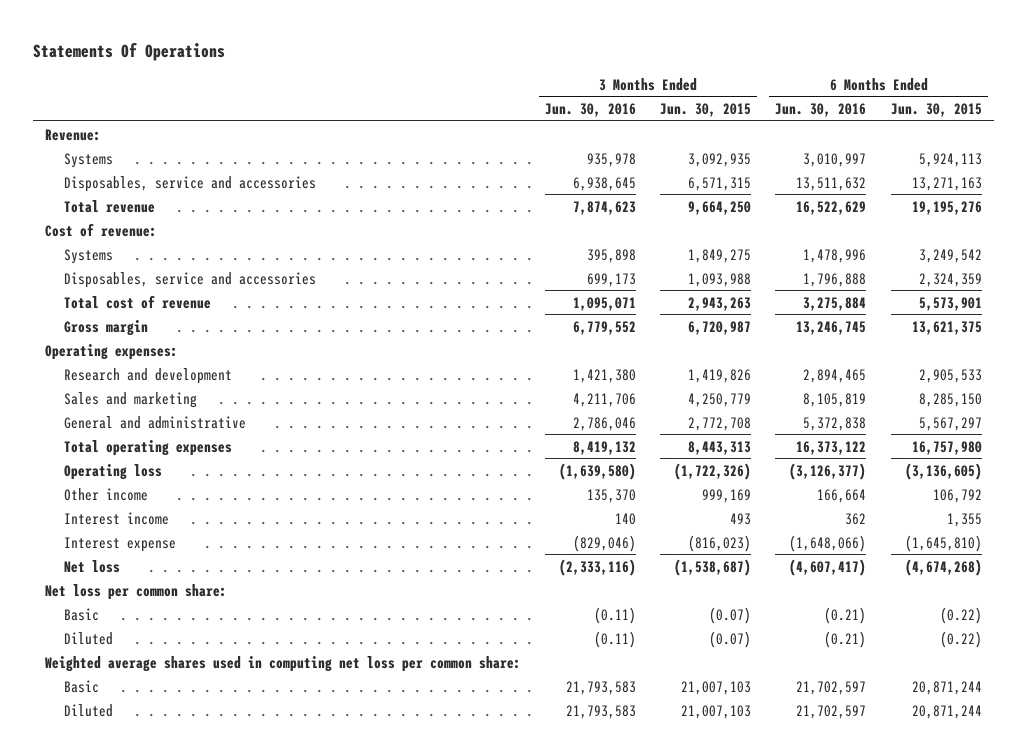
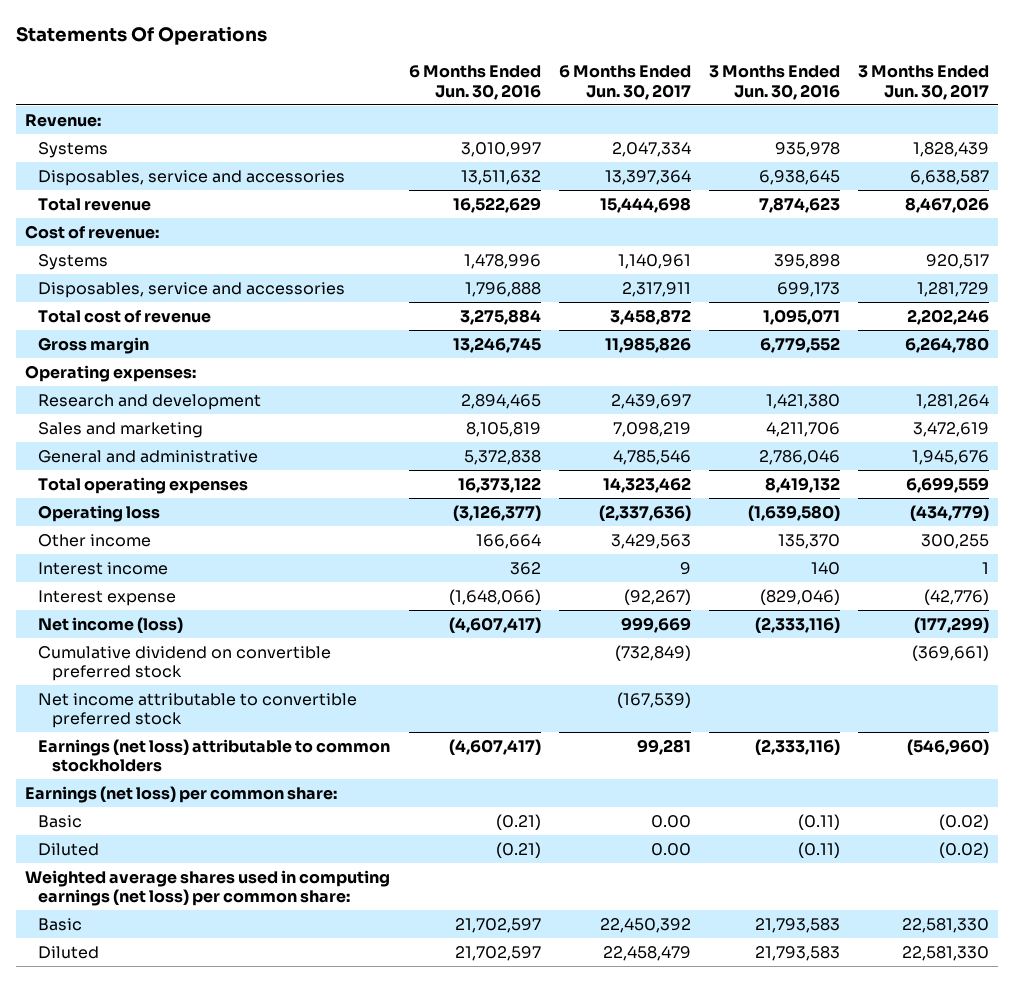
- | 3 Months Ended Jun. 30, 2016 | 3 Months Ended Jun. 30, 2015 | 6 Months Ended Jun. 30, 2016 | 6 Months Ended Jun. 30, 2015
+ | 6 Months Ended Jun. 30, 2016 | 6 Months Ended Jun. 30, 2017 | 3 Months Ended Jun. 30, 2016 | 3 Months Ended Jun. 30, 2017
- Net loss | (2,333,116) | (1,538,687) | (4,607,417) | (4,674,268)
- Net loss per common share:
+ Net income (loss) | (4,607,417) | 999,669 | (2,333,116) | (177,299)
+ Cumulative dividend on convertible preferred stock | | (732,849) | | (369,661)
+ Net income attributable to convertible preferred stock | | (167,539) | |
+ Earnings (net loss) attributable to common stockholders | (4,607,417) | 99,281 | (2,333,116) | (546,960)
+ Earnings (net loss) per common share:
- Weighted average shares used in computing net loss per common share:
+ Weighted average shares used in computing earnings (net loss) per common share:

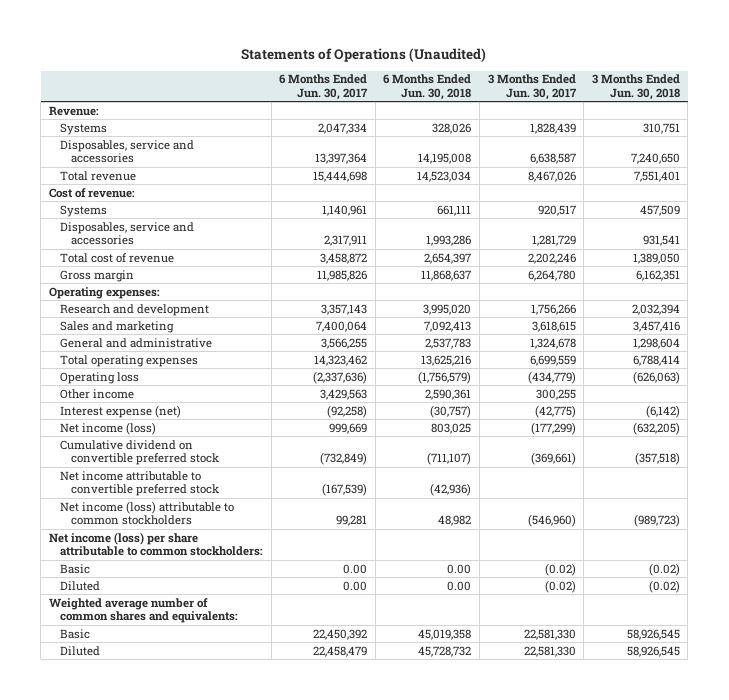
- Statements Of Operations
+ Statements of Operations (Unaudited)
- | 6 Months Ended Jun. 30, 2016 | 6 Months Ended Jun. 30, 2017 | 3 Months Ended Jun. 30, 2016 | 3 Months Ended Jun. 30, 2017
+ | 6 Months Ended Jun. 30, 2017 | 6 Months Ended Jun. 30, 2018 | 3 Months Ended Jun. 30, 2017 | 3 Months Ended Jun. 30, 2018
- Research and development | 2,894,465 | 2,439,697 | 1,421,380 | 1,281,264
- Sales and marketing | 8,105,819 | 7,098,219 | 4,211,706 | 3,472,619
- General and administrative | 5,372,838 | 4,785,546 | 2,786,046 | 1,945,676
+ Research and development | 3,357,143 | 3,995,020 | 1,756,266 | 2,032,394
+ Sales and marketing | 7,400,064 | 7,092,413 | 3,618,615 | 3,457,416
+ General and administrative | 3,566,255 | 2,537,783 | 1,324,678 | 1,298,604
- Interest income | 362 | 9 | 140 | 1
- Interest expense | (1,648,066) | (92,267) | (829,046) | (42,776)
+ Interest expense (net) | (92,258) | (30,757) | (42,775) | (6,142)
- Earnings (net loss) attributable to common stockholders | (4,607,417) | 99,281 | (2,333,116) | (546,960)
- Earnings (net loss) per common share:
+ Net income (loss) attributable to common stockholders | 99,281 | 48,982 | (546,960) | (989,723)
+ Net income (loss) per share attributable to common stockholders:
- Weighted average shares used in computing earnings (net loss) per common share:
+ Weighted average number of common shares and equivalents:

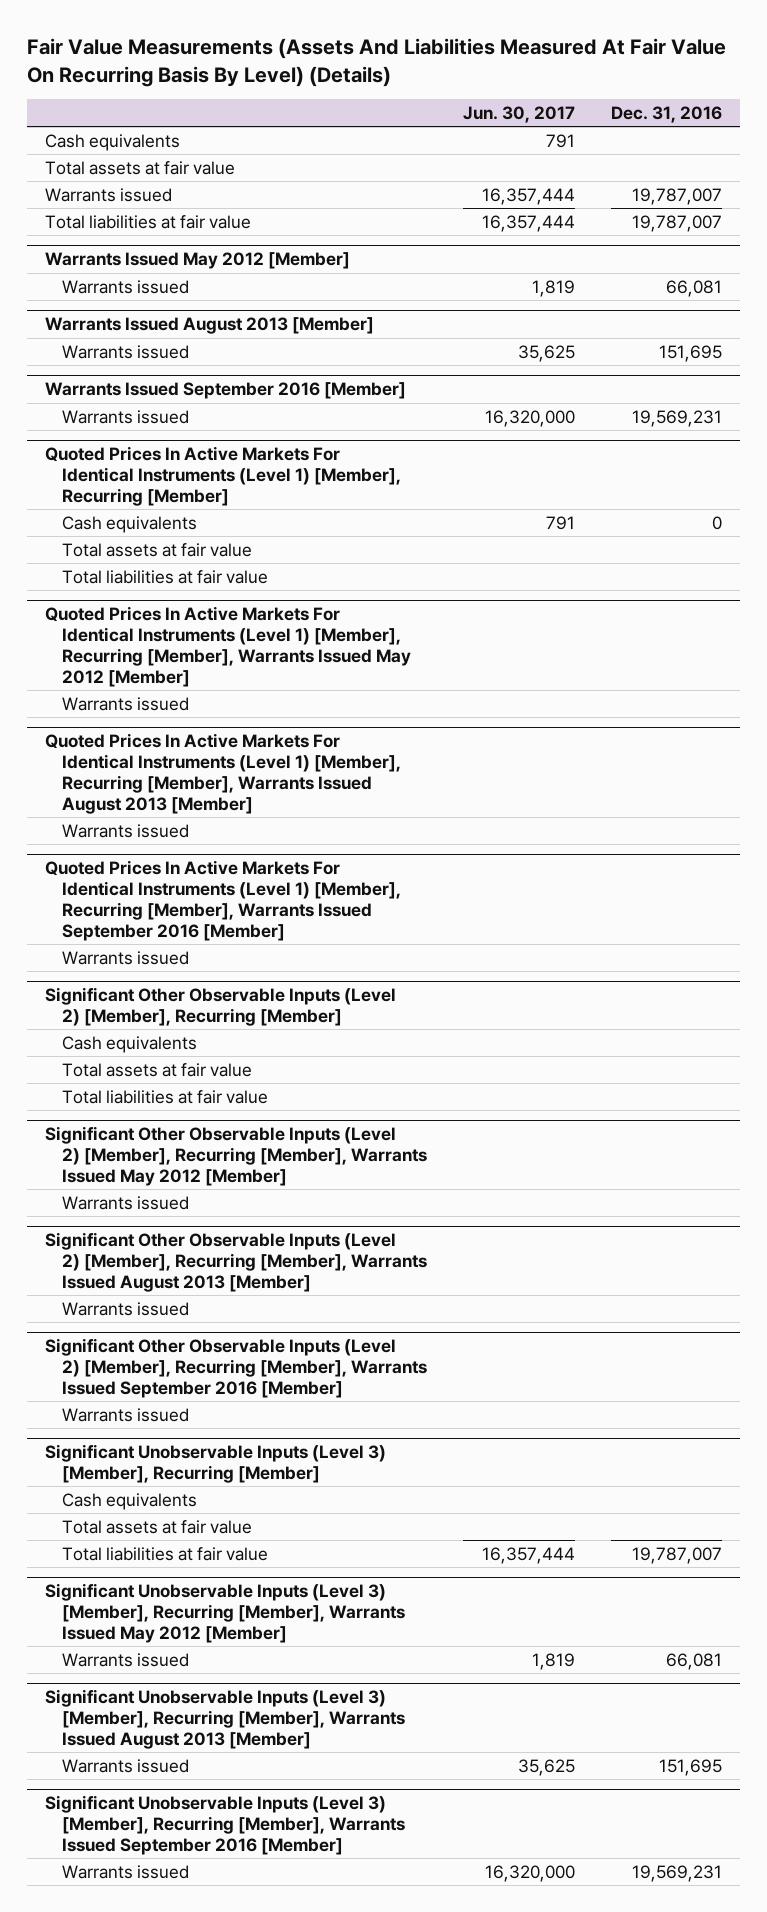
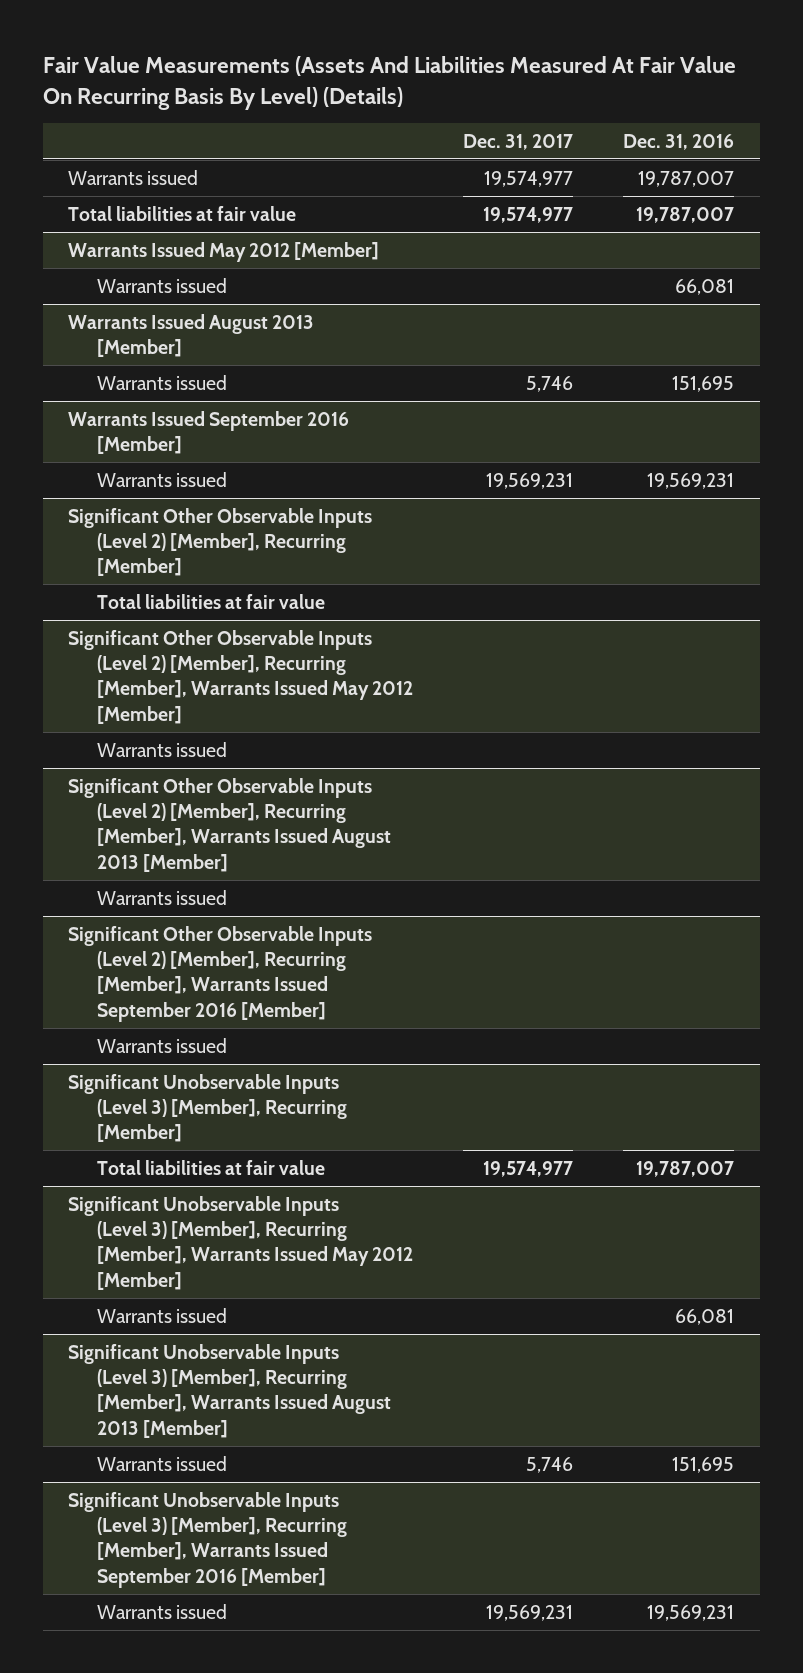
- | Jun. 30, 2017 | Dec. 31, 2016
+ | Dec. 31, 2017 | Dec. 31, 2016
- Cash equivalents | 791 |
- Total assets at fair value
- Quoted Prices In Active Markets For Identical Instruments (Level 1) [Member], Recurring [Member]
- Cash equivalents | 791 | 0
- Total assets at fair value
- Total liabilities at fair value
- Quoted Prices In Active Markets For Identical Instruments (Level 1) [Member], Recurring [Member], Warrants Issued May 2012 [Member]
- Warrants issued
- Quoted Prices In Active Markets For Identical Instruments (Level 1) [Member], Recurring [Member], Warrants Issued August 2013 [Member]
- Warrants issued
- Quoted Prices In Active Markets For Identical Instruments (Level 1) [Member], Recurring [Member], Warrants Issued September 2016 [Member]
- Warrants issued
@ Significant Other Observable Inputs (Level 2) [Member], Recurring [Member]
- Cash equivalents
- Total assets at fair value
@ Significant Unobservable Inputs (Level 3) [Member], Recurring [Member]
- Cash equivalents
- Total assets at fair value

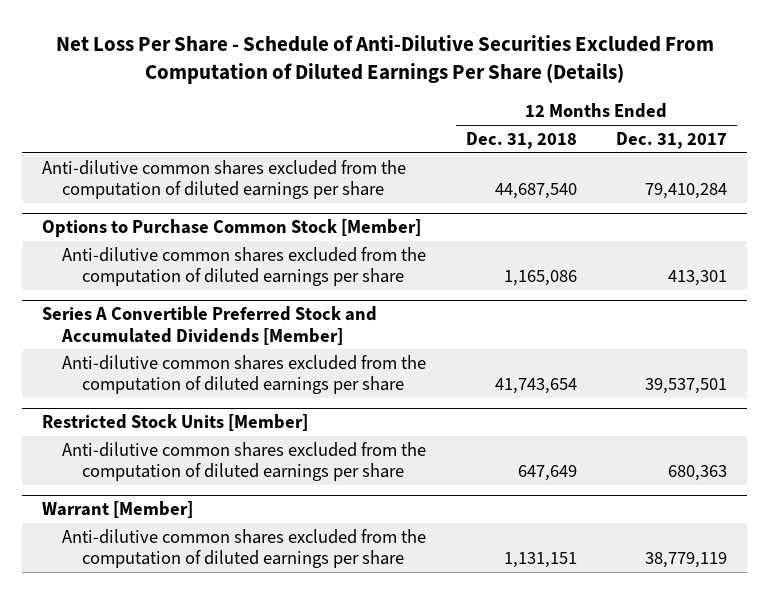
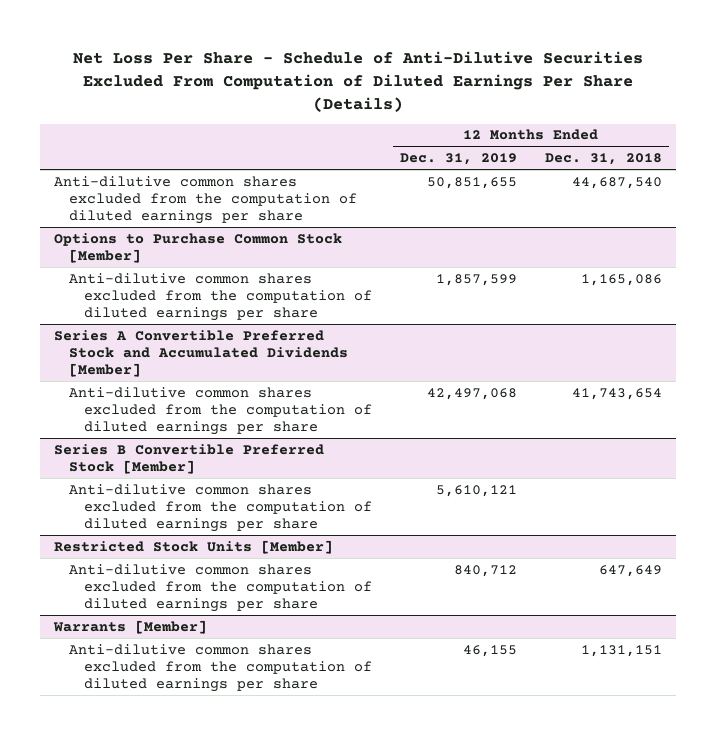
- | 12 Months Ended Dec. 31, 2018 | 12 Months Ended Dec. 31, 2017
+ | 12 Months Ended Dec. 31, 2019 | 12 Months Ended Dec. 31, 2018
+ Series B Convertible Preferred Stock [Member]
+ Anti-dilutive common shares excluded from the computation of diluted earnings per share | 5,610,121 |
- Warrant [Member]
+ Warrants [Member]

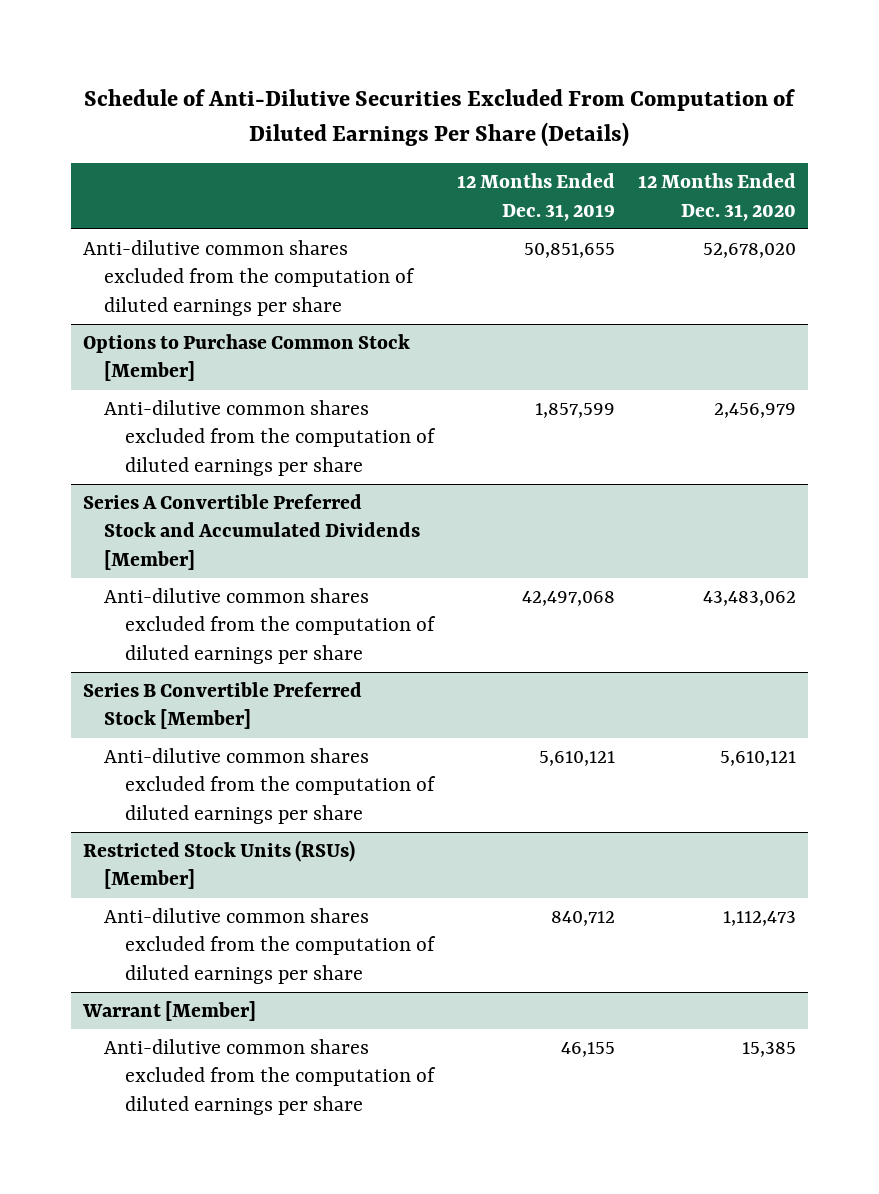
- Net Loss Per Share - Schedule of Anti-Dilutive Securities Excluded From Computation of Diluted Earnings Per Share (Details)
+ Schedule of Anti-Dilutive Securities Excluded From Computation of Diluted Earnings Per Share (Details)
- | 12 Months Ended Dec. 31, 2019 | 12 Months Ended Dec. 31, 2018
+ | 12 Months Ended Dec. 31, 2019 | 12 Months Ended Dec. 31, 2020
- Restricted Stock Units [Member]
+ Restricted Stock Units (RSUs) [Member]
- Warrants [Member]
+ Warrant [Member]

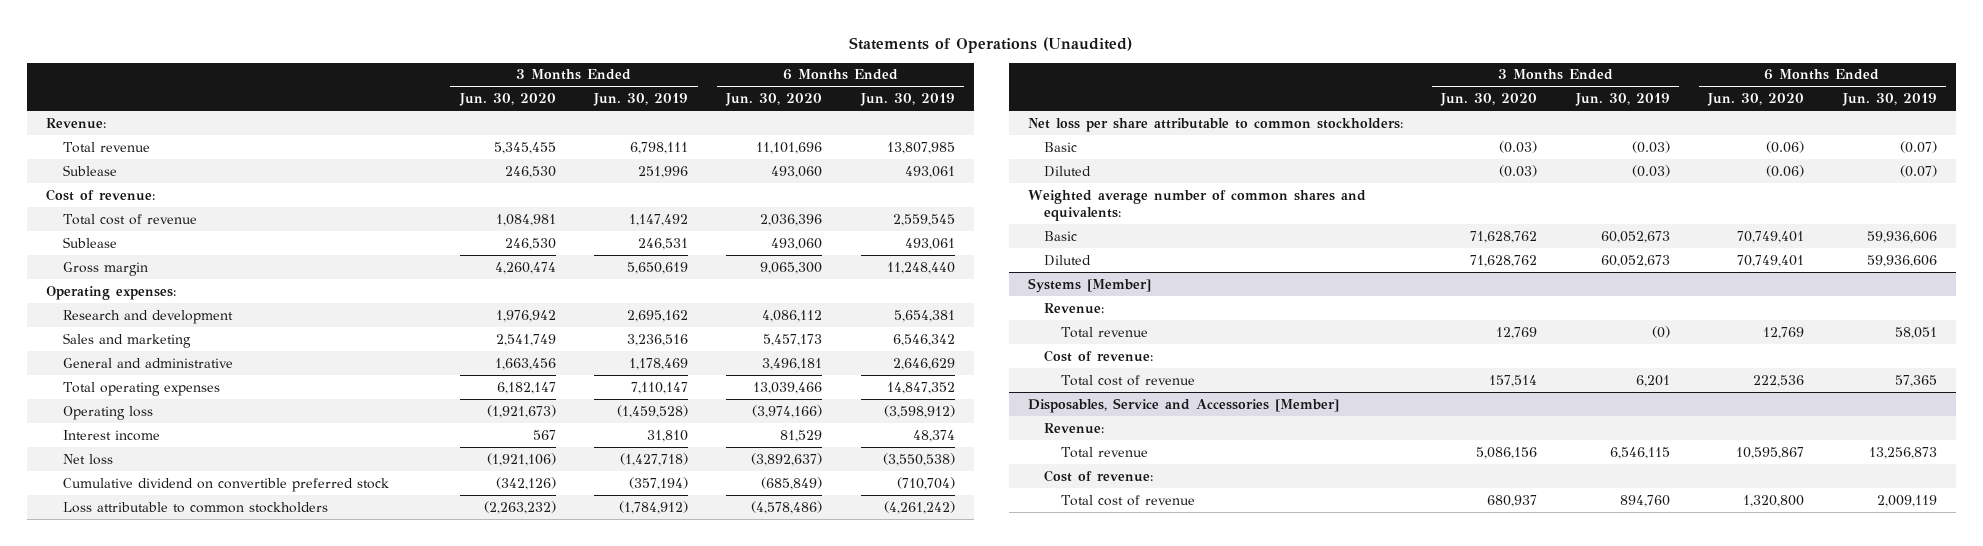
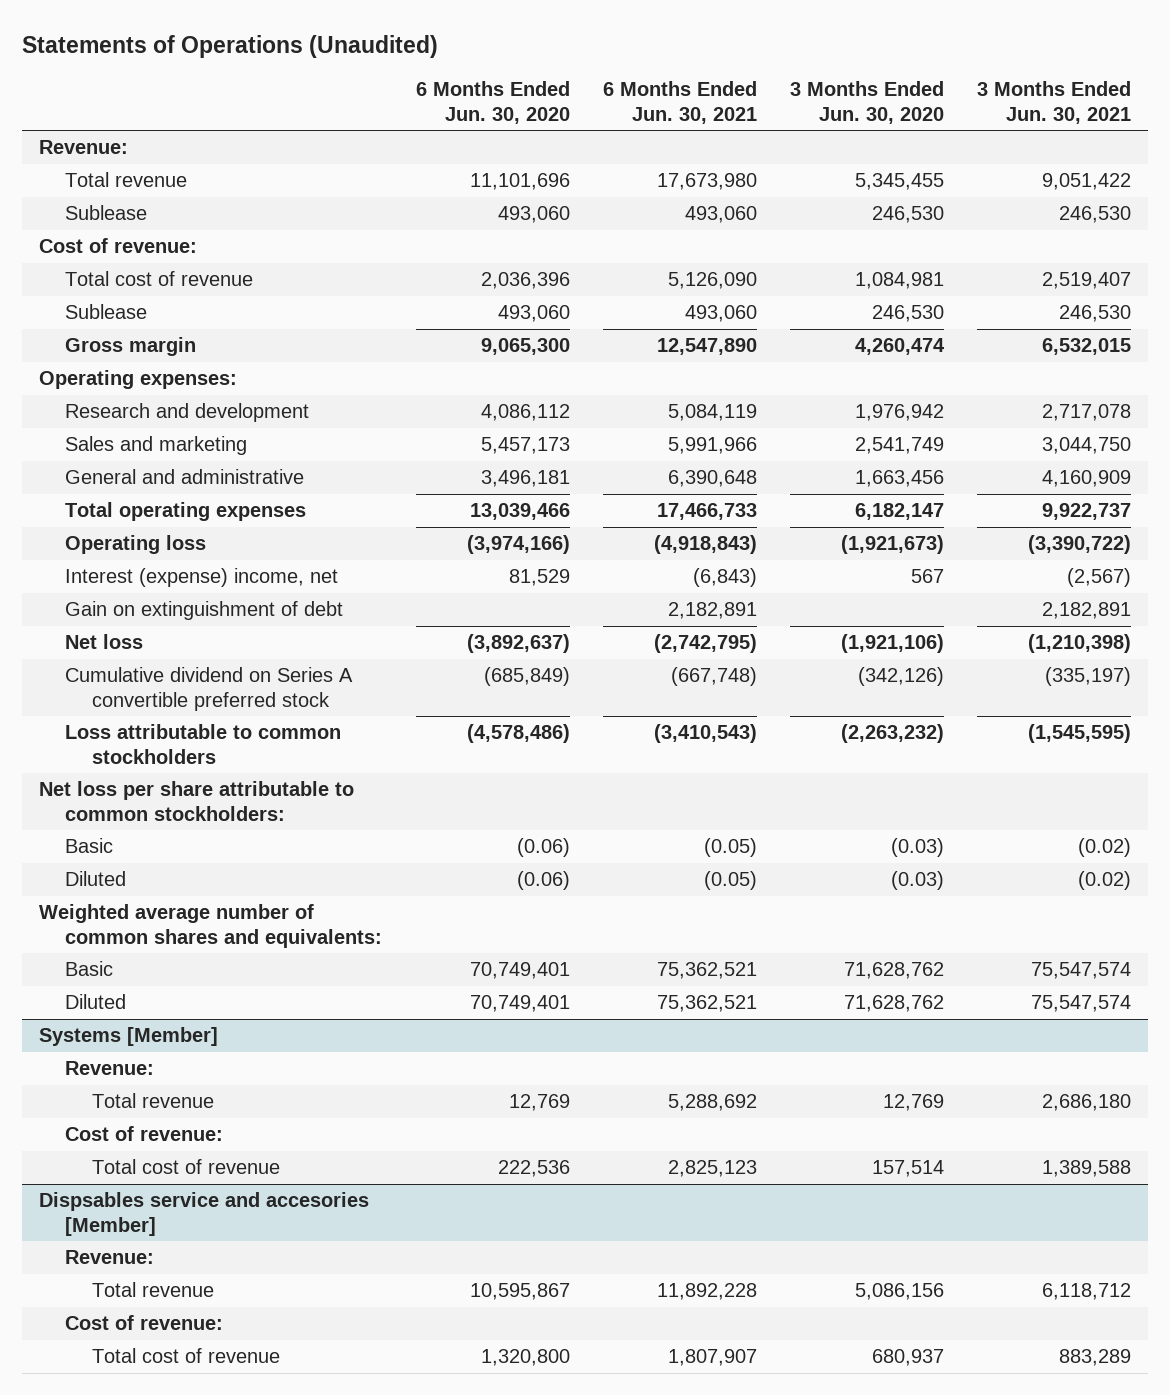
- | 3 Months Ended Jun. 30, 2020 | 3 Months Ended Jun. 30, 2019 | 6 Months Ended Jun. 30, 2020 | 6 Months Ended Jun. 30, 2019
+ | 6 Months Ended Jun. 30, 2020 | 6 Months Ended Jun. 30, 2021 | 3 Months Ended Jun. 30, 2020 | 3 Months Ended Jun. 30, 2021
- Interest income | 567 | 31,810 | 81,529 | 48,374
+ Interest (expense) income, net | 81,529 | (6,843) | 567 | (2,567)
+ Gain on extinguishment of debt | | 2,182,891 | | 2,182,891
- Cumulative dividend on convertible preferred stock | (342,126) | (357,194) | (685,849) | (710,704)
+ Cumulative dividend on Series A convertible preferred stock | (685,849) | (667,748) | (342,126) | (335,197)
- Disposables, Service and Accessories [Member]
+ Dispsables service and accesories [Member]

